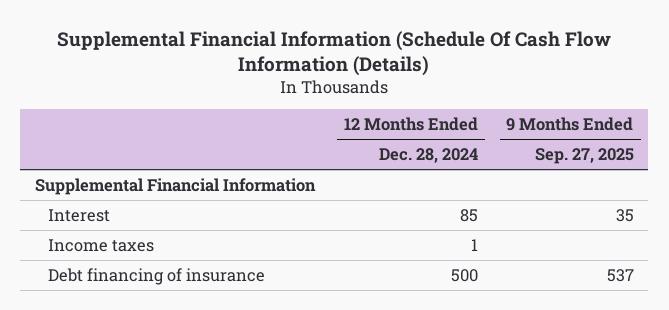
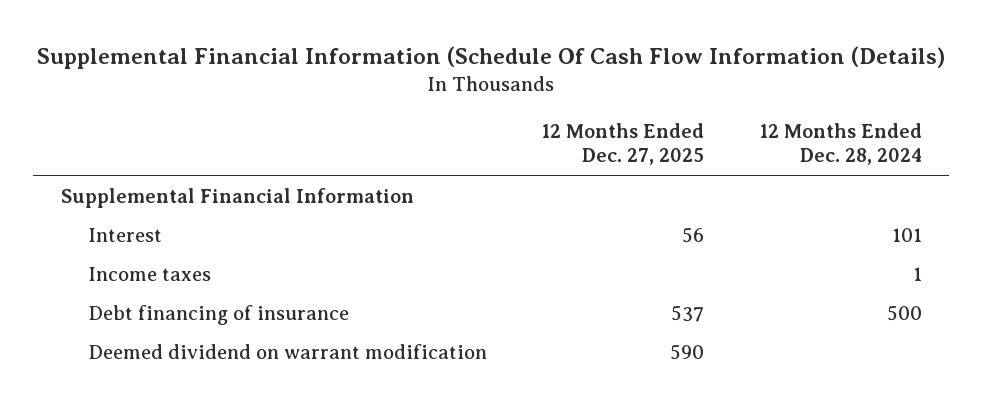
- | 12 Months Ended Dec. 28, 2024 | 9 Months Ended Sep. 27, 2025
+ | 12 Months Ended Dec. 27, 2025 | 12 Months Ended Dec. 28, 2024
- Interest | 85 | 35
+ Interest | 56 | 101
+ Deemed dividend on warrant modification | 590 |

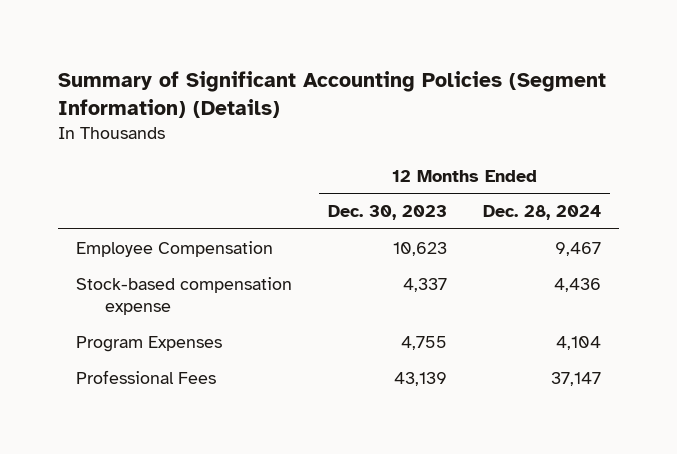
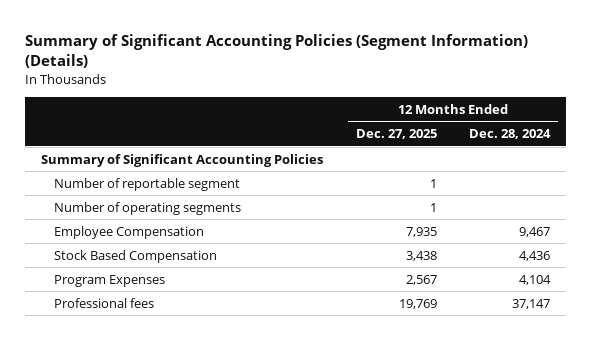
- | 12 Months Ended Dec. 30, 2023 | 12 Months Ended Dec. 28, 2024
+ | 12 Months Ended Dec. 27, 2025 | 12 Months Ended Dec. 28, 2024
+ Summary of Significant Accounting Policies
+ Number of reportable segment | 1 |
+ Number of operating segments | 1 |
- Stock-based compensation expense | 4,337 | 4,436
+ Stock Based Compensation | 3,438 | 4,436
- Professional Fees | 43,139 | 37,147
+ Professional fees | 19,769 | 37,147

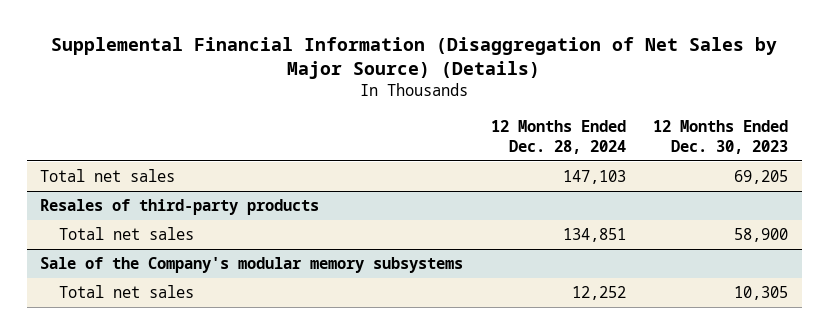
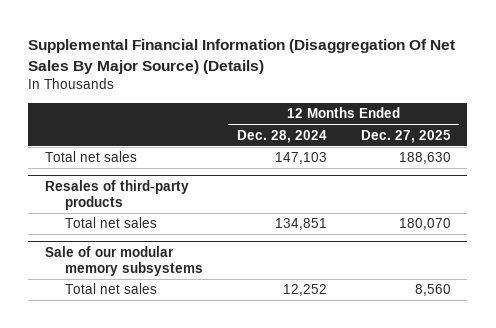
- Supplemental Financial Information (Disaggregation of Net Sales by Major Source) (Details)
+ Supplemental Financial Information (Disaggregation Of Net Sales By Major Source) (Details)
- | 12 Months Ended Dec. 28, 2024 | 12 Months Ended Dec. 30, 2023
+ | 12 Months Ended Dec. 28, 2024 | 12 Months Ended Dec. 27, 2025
- Sale of the Company's modular memory subsystems
+ Sale of our modular memory subsystems

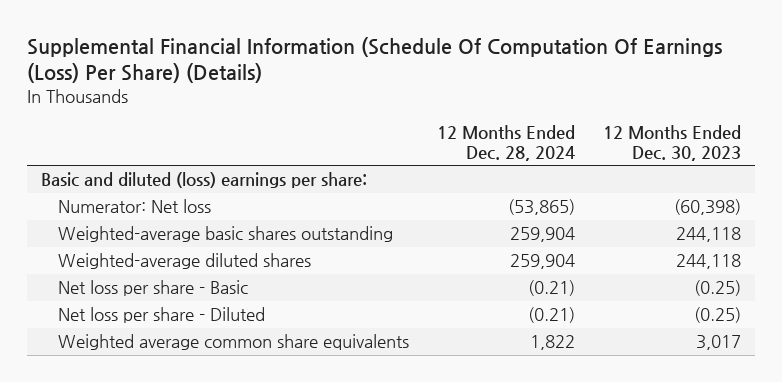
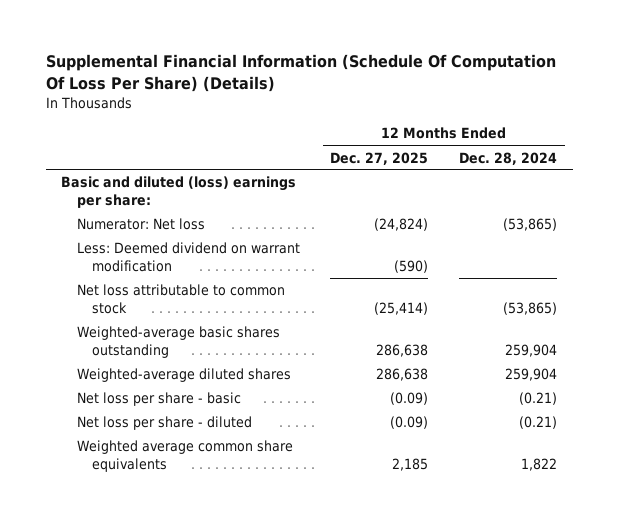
- Supplemental Financial Information (Schedule Of Computation Of Earnings (Loss) Per Share) (Details)
+ Supplemental Financial Information (Schedule Of Computation Of Loss Per Share) (Details)
- | 12 Months Ended Dec. 28, 2024 | 12 Months Ended Dec. 30, 2023
+ | 12 Months Ended Dec. 27, 2025 | 12 Months Ended Dec. 28, 2024
+ Less: Deemed dividend on warrant modification | (590) |
+ Net loss attributable to common stock | (25,414) | (53,865)
- Net loss per share - Basic | (0.21) | (0.25)
- Net loss per share - Diluted | (0.21) | (0.25)
+ Net loss per share - basic | (0.09) | (0.21)
+ Net loss per share - diluted | (0.09) | (0.21)

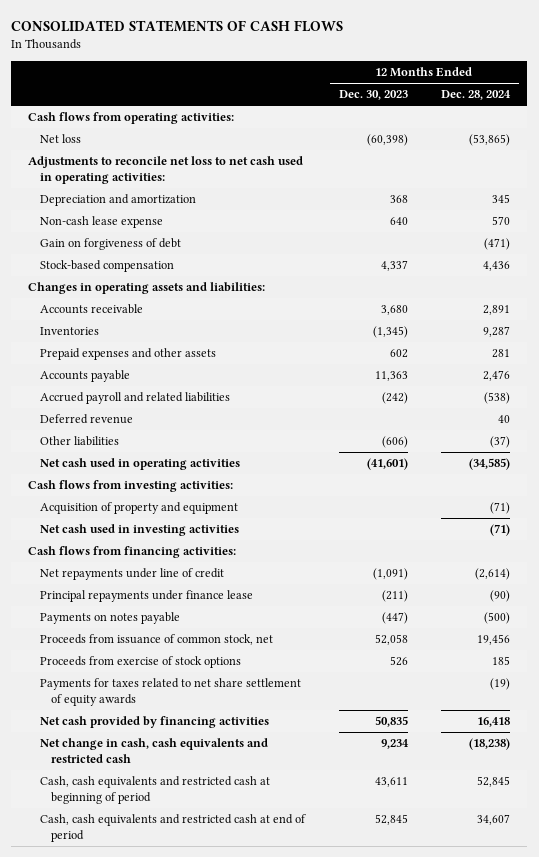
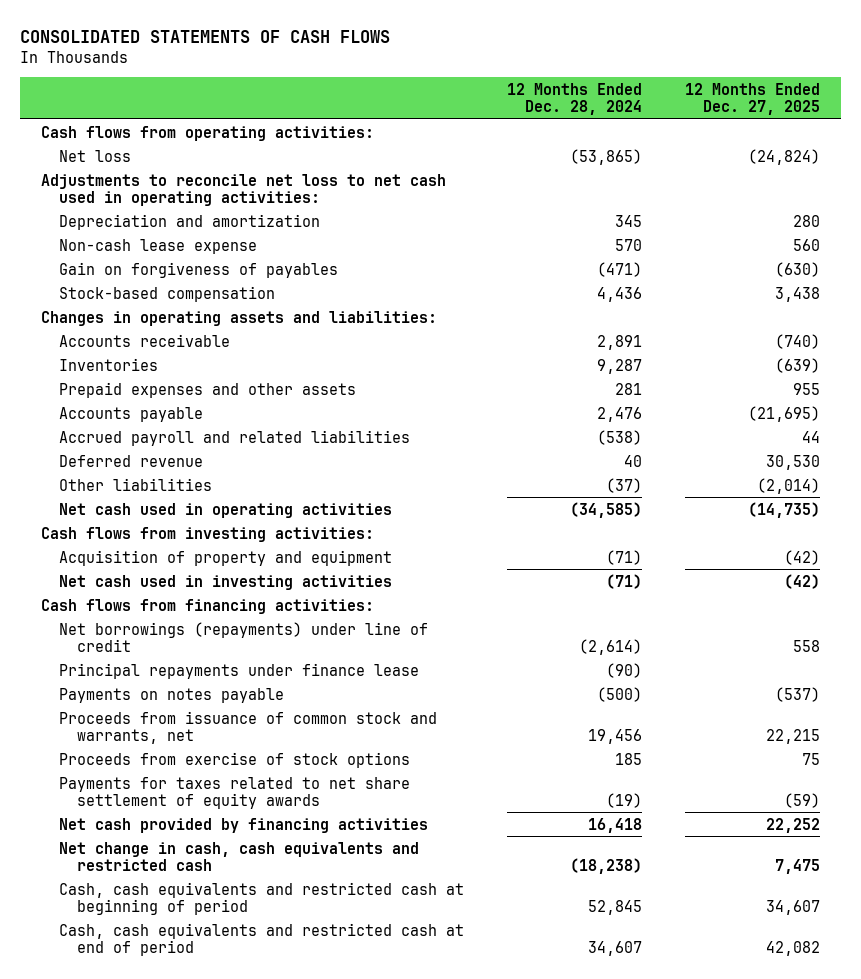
- | 12 Months Ended Dec. 30, 2023 | 12 Months Ended Dec. 28, 2024
+ | 12 Months Ended Dec. 28, 2024 | 12 Months Ended Dec. 27, 2025
- Gain on forgiveness of debt | | (471)
+ Gain on forgiveness of payables | (471) | (630)
- Net repayments under line of credit | (1,091) | (2,614)
+ Net borrowings (repayments) under line of credit | (2,614) | 558
- Proceeds from issuance of common stock, net | 52,058 | 19,456
+ Proceeds from issuance of common stock and warrants, net | 19,456 | 22,215

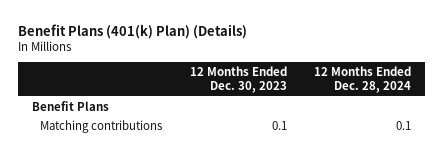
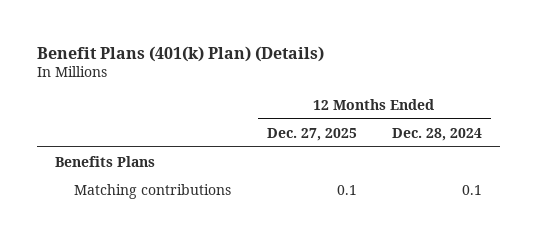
- | 12 Months Ended Dec. 30, 2023 | 12 Months Ended Dec. 28, 2024
+ | 12 Months Ended Dec. 27, 2025 | 12 Months Ended Dec. 28, 2024
- Benefit Plans
+ Benefits Plans

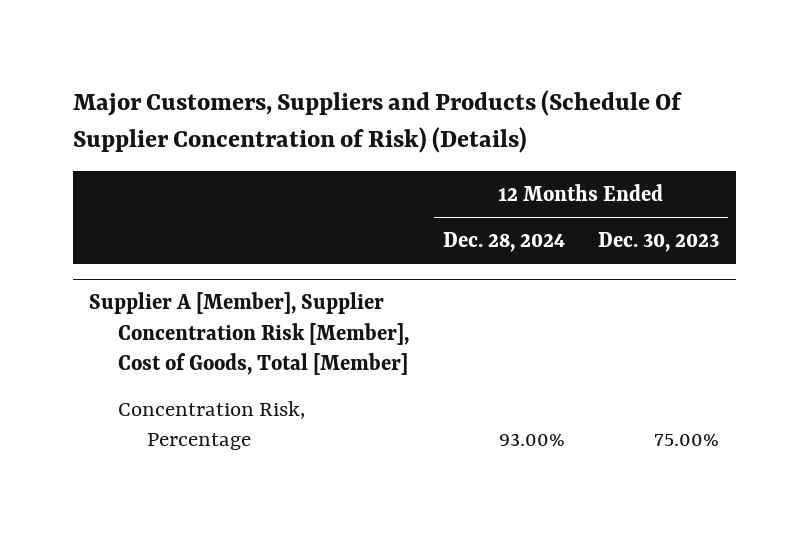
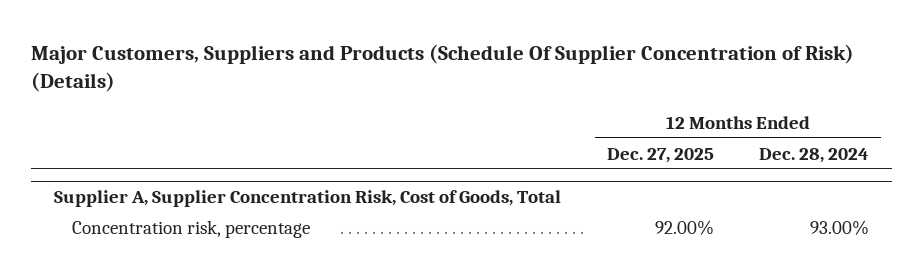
- | 12 Months Ended Dec. 28, 2024 | 12 Months Ended Dec. 30, 2023
+ | 12 Months Ended Dec. 27, 2025 | 12 Months Ended Dec. 28, 2024
- Supplier A [Member], Supplier Concentration Risk [Member], Cost of Goods, Total [Member]
- Concentration Risk, Percentage | 93.00% | 75.00%
+ Supplier A, Supplier Concentration Risk, Cost of Goods, Total
+ Concentration risk, percentage | 92.00% | 93.00%

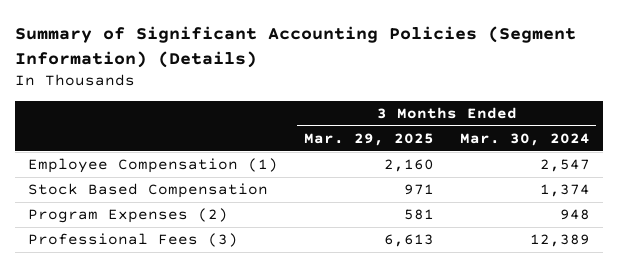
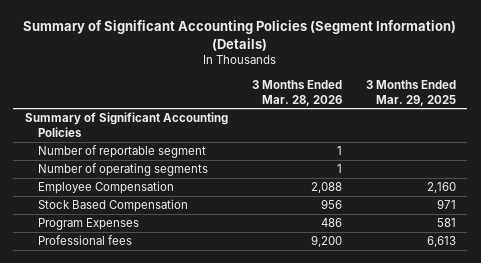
- | 3 Months Ended Mar. 29, 2025 | 3 Months Ended Mar. 30, 2024
+ | 3 Months Ended Mar. 28, 2026 | 3 Months Ended Mar. 29, 2025
- Employee Compensation (1) | 2,160 | 2,547
+ Summary of Significant Accounting Policies
+ Number of reportable segment | 1 |
+ Number of operating segments | 1 |
+ Employee Compensation | 2,088 | 2,160
- Program Expenses (2) | 581 | 948
- Professional Fees (3) | 6,613 | 12,389
+ Program Expenses | 486 | 581
+ Professional fees | 9,200 | 6,613

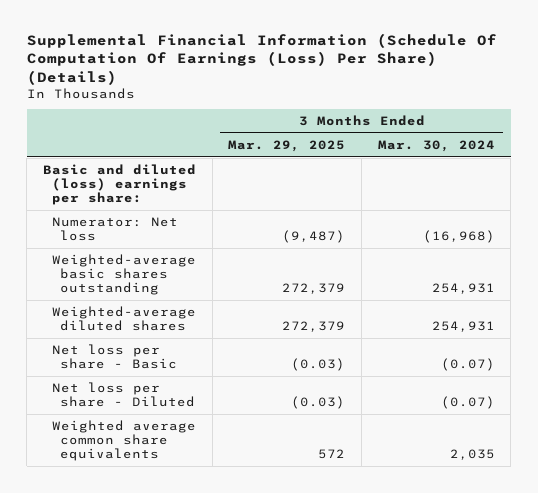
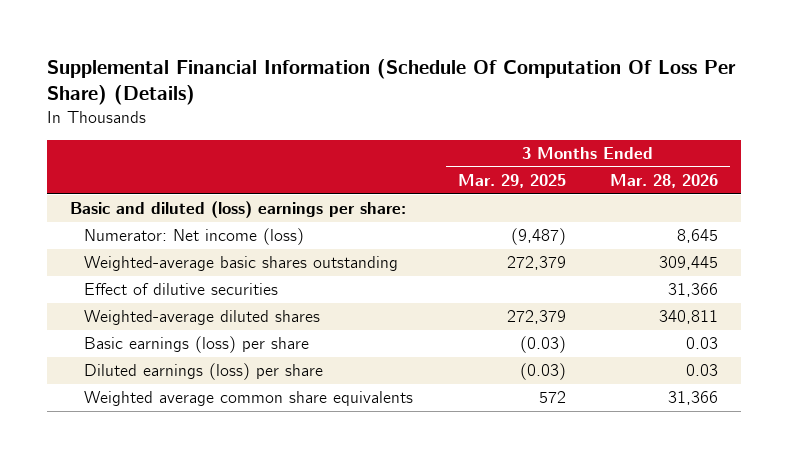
- Supplemental Financial Information (Schedule Of Computation Of Earnings (Loss) Per Share) (Details)
+ Supplemental Financial Information (Schedule Of Computation Of Loss Per Share) (Details)
- | 3 Months Ended Mar. 29, 2025 | 3 Months Ended Mar. 30, 2024
+ | 3 Months Ended Mar. 29, 2025 | 3 Months Ended Mar. 28, 2026
- Numerator: Net loss | (9,487) | (16,968)
+ Numerator: Net income (loss) | (9,487) | 8,645
+ Effect of dilutive securities | | 31,366
- Net loss per share - Basic | (0.03) | (0.07)
- Net loss per share - Diluted | (0.03) | (0.07)
+ Basic earnings (loss) per share | (0.03) | 0.03
+ Diluted earnings (loss) per share | (0.03) | 0.03

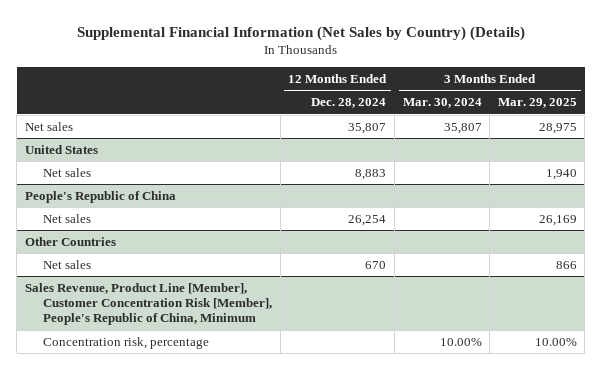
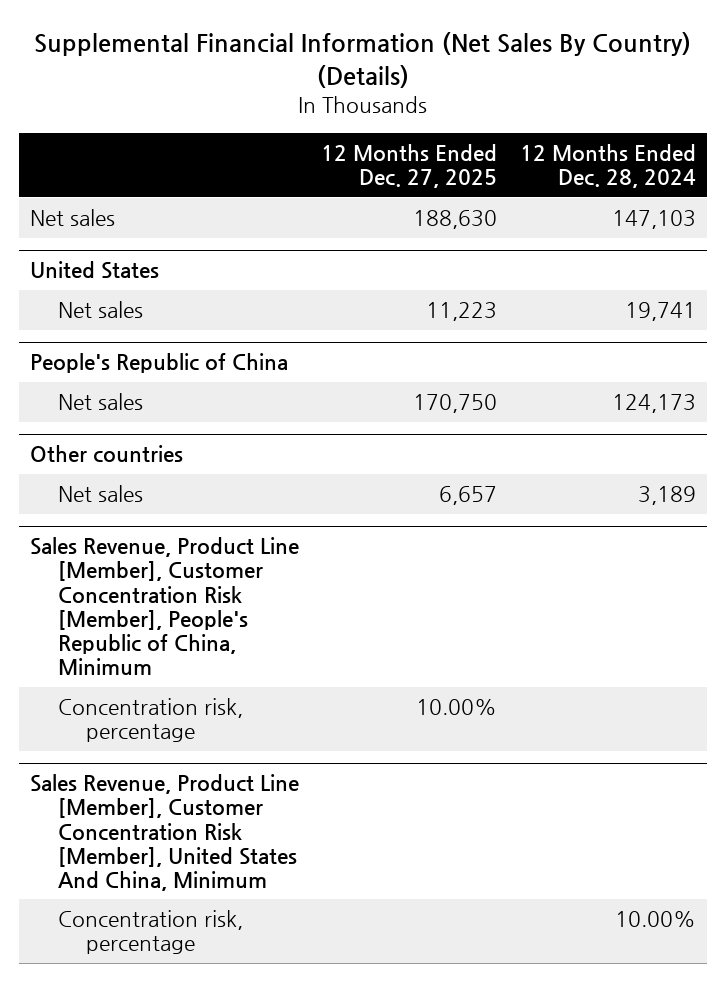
- Supplemental Financial Information (Net Sales by Country) (Details)
+ Supplemental Financial Information (Net Sales By Country) (Details)
- | 12 Months Ended Dec. 28, 2024 | 3 Months Ended Mar. 30, 2024 | 3 Months Ended Mar. 29, 2025
+ | 12 Months Ended Dec. 27, 2025 | 12 Months Ended Dec. 28, 2024
- Net sales | 35,807 | 35,807 | 28,975
+ Net sales | 188,630 | 147,103
@ United States
- Net sales | 8,883 | | 1,940
+ Net sales | 11,223 | 19,741
@ People's Republic of China
- Net sales | 26,254 | | 26,169
- Other Countries
- Net sales | 670 | | 866
@ People's Republic of China
+ Net sales | 170,750 | 124,173
+ Other countries
+ Net sales | 6,657 | 3,189
+ Sales Revenue, Product Line [Member], Customer Concentration Risk [Member], United States And China, Minimum
+ Concentration risk, percentage | | 10.00%

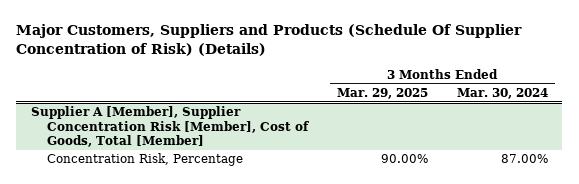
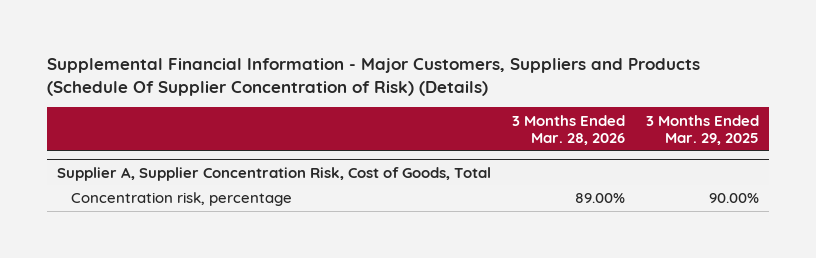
- Major Customers, Suppliers and Products (Schedule Of Supplier Concentration of Risk) (Details)
+ Supplemental Financial Information - Major Customers, Suppliers and Products (Schedule Of Supplier Concentration of Risk) (Details)
- | 3 Months Ended Mar. 29, 2025 | 3 Months Ended Mar. 30, 2024
+ | 3 Months Ended Mar. 28, 2026 | 3 Months Ended Mar. 29, 2025
- Supplier A [Member], Supplier Concentration Risk [Member], Cost of Goods, Total [Member]
- Concentration Risk, Percentage | 90.00% | 87.00%
+ Supplier A, Supplier Concentration Risk, Cost of Goods, Total
+ Concentration risk, percentage | 89.00% | 90.00%

